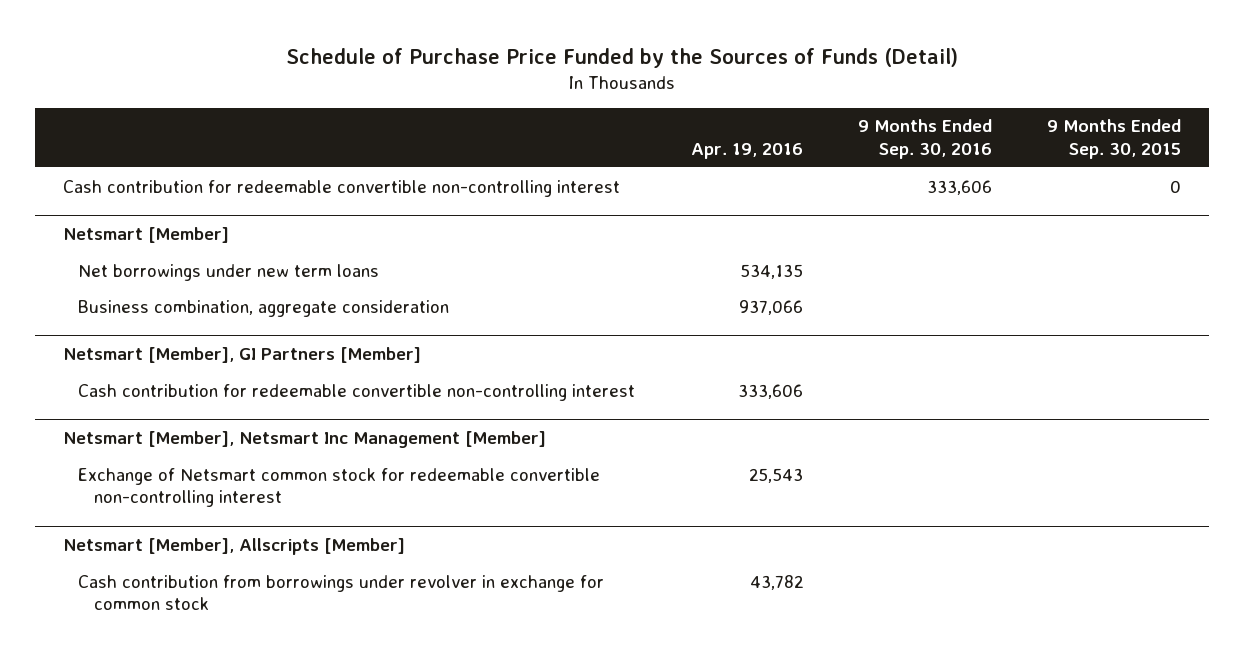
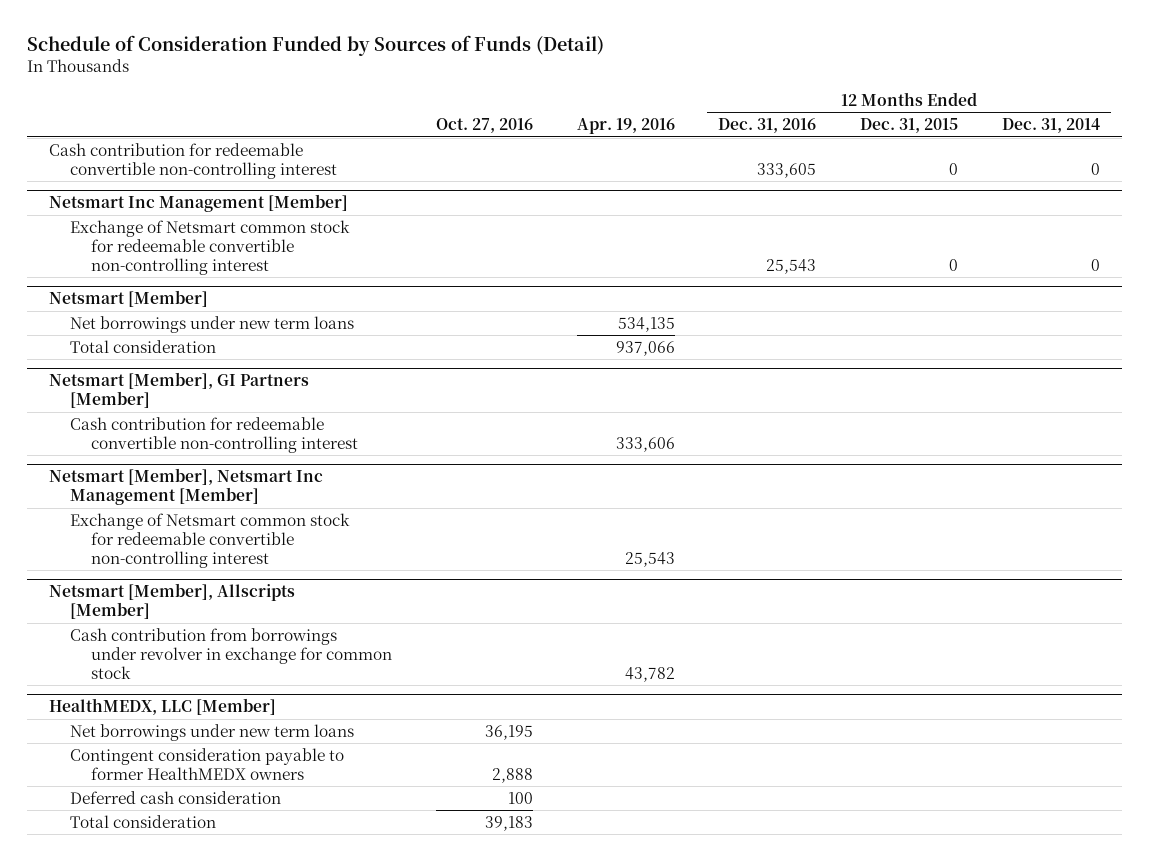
- Schedule of Purchase Price Funded by the Sources of Funds (Detail)
+ Schedule of Consideration Funded by Sources of Funds (Detail)
- | Apr. 19, 2016 | 9 Months Ended Sep. 30, 2016 | 9 Months Ended Sep. 30, 2015
+ | Oct. 27, 2016 | Apr. 19, 2016 | 12 Months Ended Dec. 31, 2016 | 12 Months Ended Dec. 31, 2015 | 12 Months Ended Dec. 31, 2014
+ Netsmart Inc Management [Member]
+ Exchange of Netsmart common stock for redeemable convertible non-controlling interest | | | 25,543 | 0 | 0
@ Netsmart [Member]
- Business combination, aggregate consideration | 937,066 | |
+ Total consideration | | 937,066 | | |
+ HealthMEDX, LLC [Member]
+ Net borrowings under new term loans | 36,195 | | | |
+ Contingent consideration payable to former HealthMEDX owners | 2,888 | | | |
+ Deferred cash consideration | 100 | | | |
+ Total consideration | 39,183 | | | |

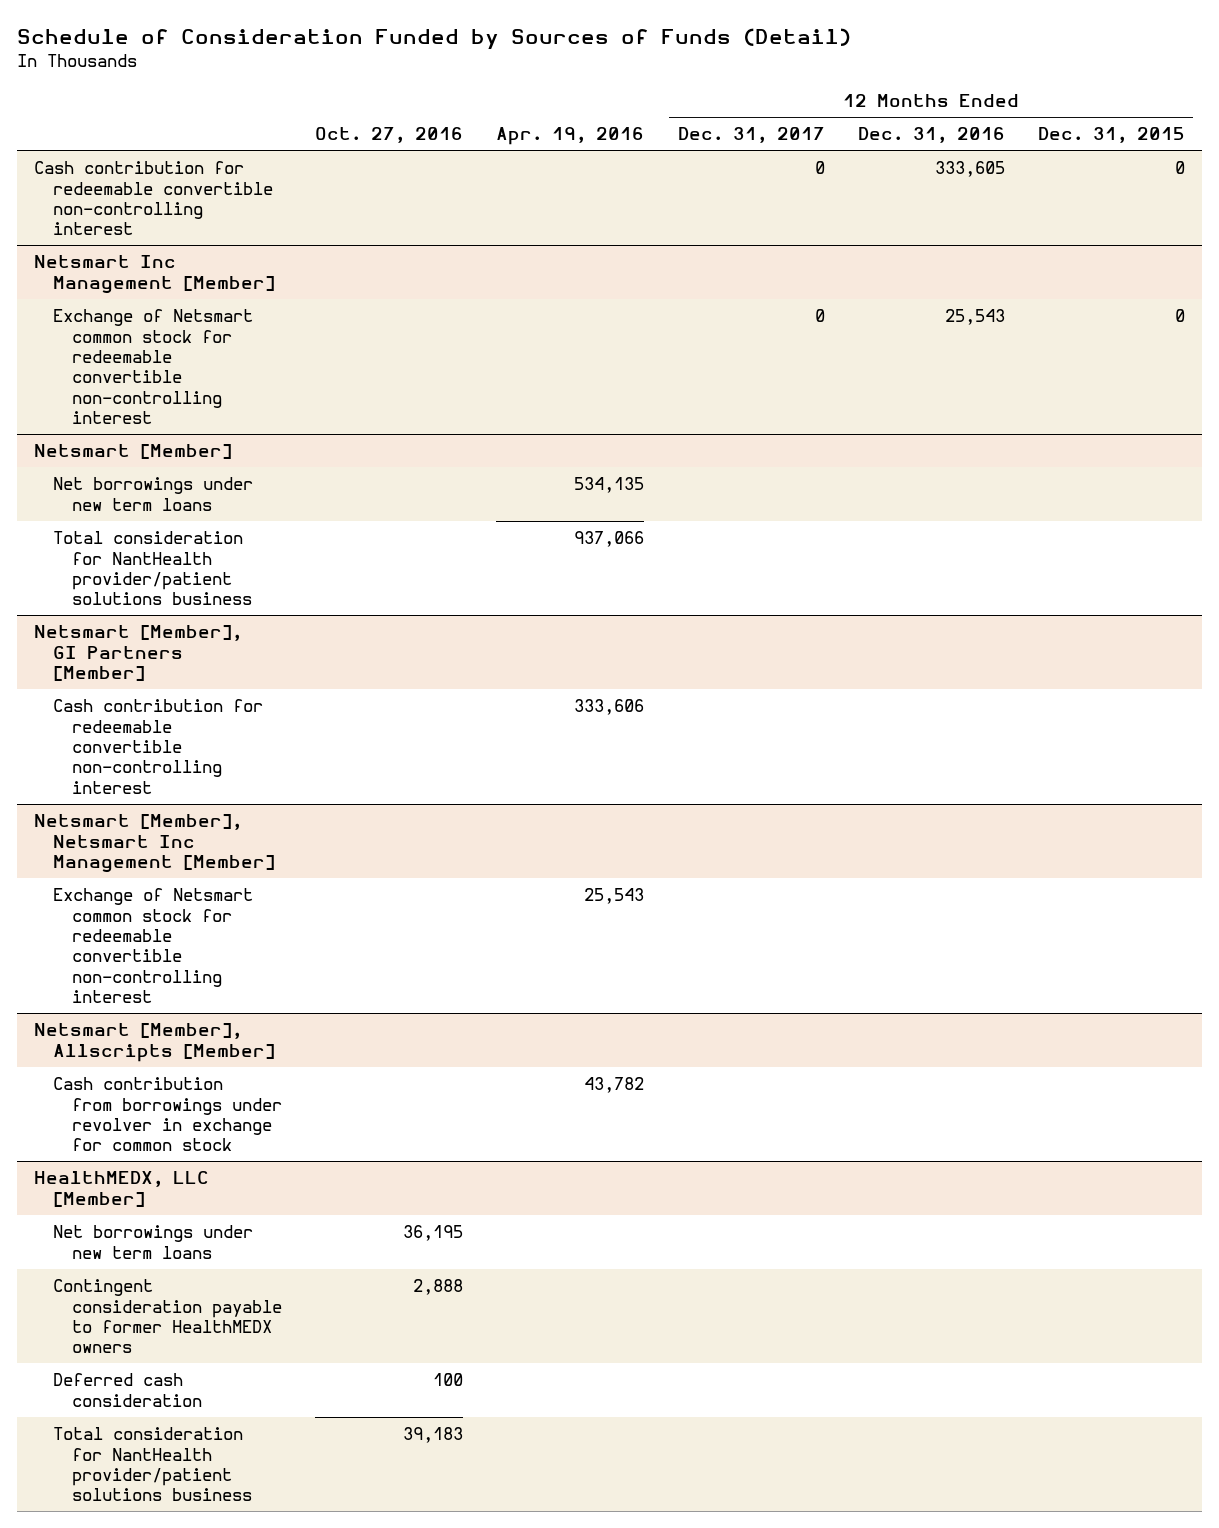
- | Oct. 27, 2016 | Apr. 19, 2016 | 12 Months Ended Dec. 31, 2016 | 12 Months Ended Dec. 31, 2015 | 12 Months Ended Dec. 31, 2014
+ | Oct. 27, 2016 | Apr. 19, 2016 | 12 Months Ended Dec. 31, 2017 | 12 Months Ended Dec. 31, 2016 | 12 Months Ended Dec. 31, 2015
@ Netsmart [Member]
- Total consideration | | 937,066 | | |
+ Total consideration for NantHealth provider/patient solutions business | | 937,066 | | |
@ HealthMEDX, LLC [Member]
- Total consideration | 39,183 | | | |
+ Total consideration for NantHealth provider/patient solutions business | 39,183 | | | |

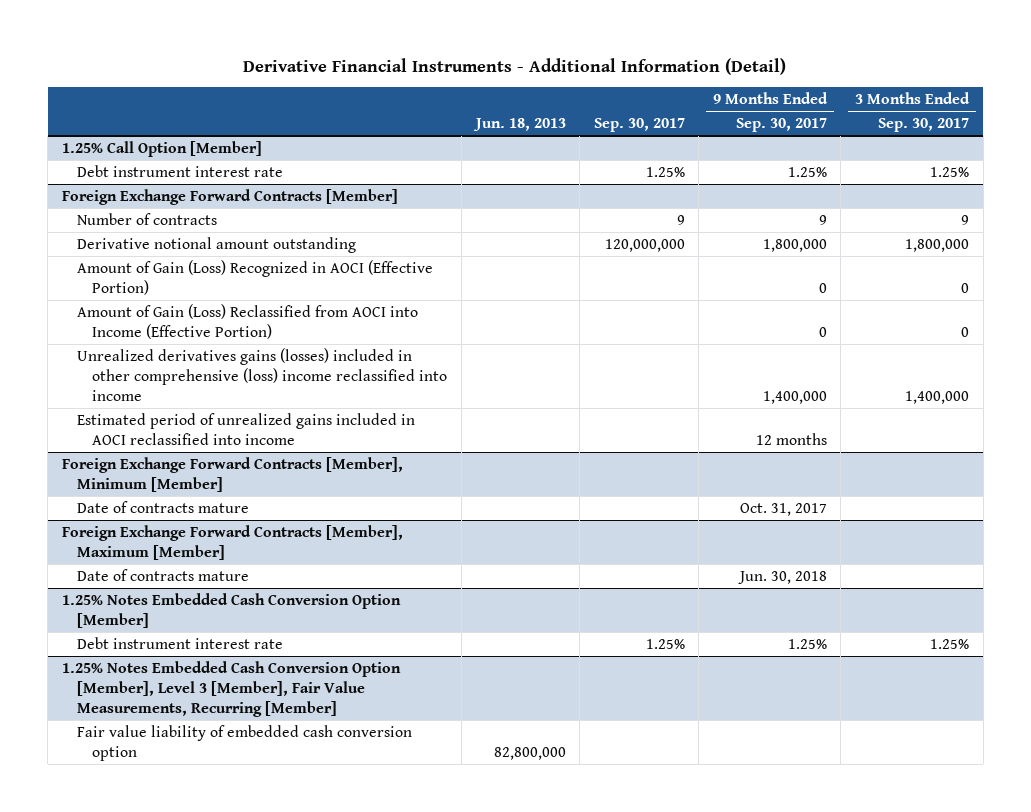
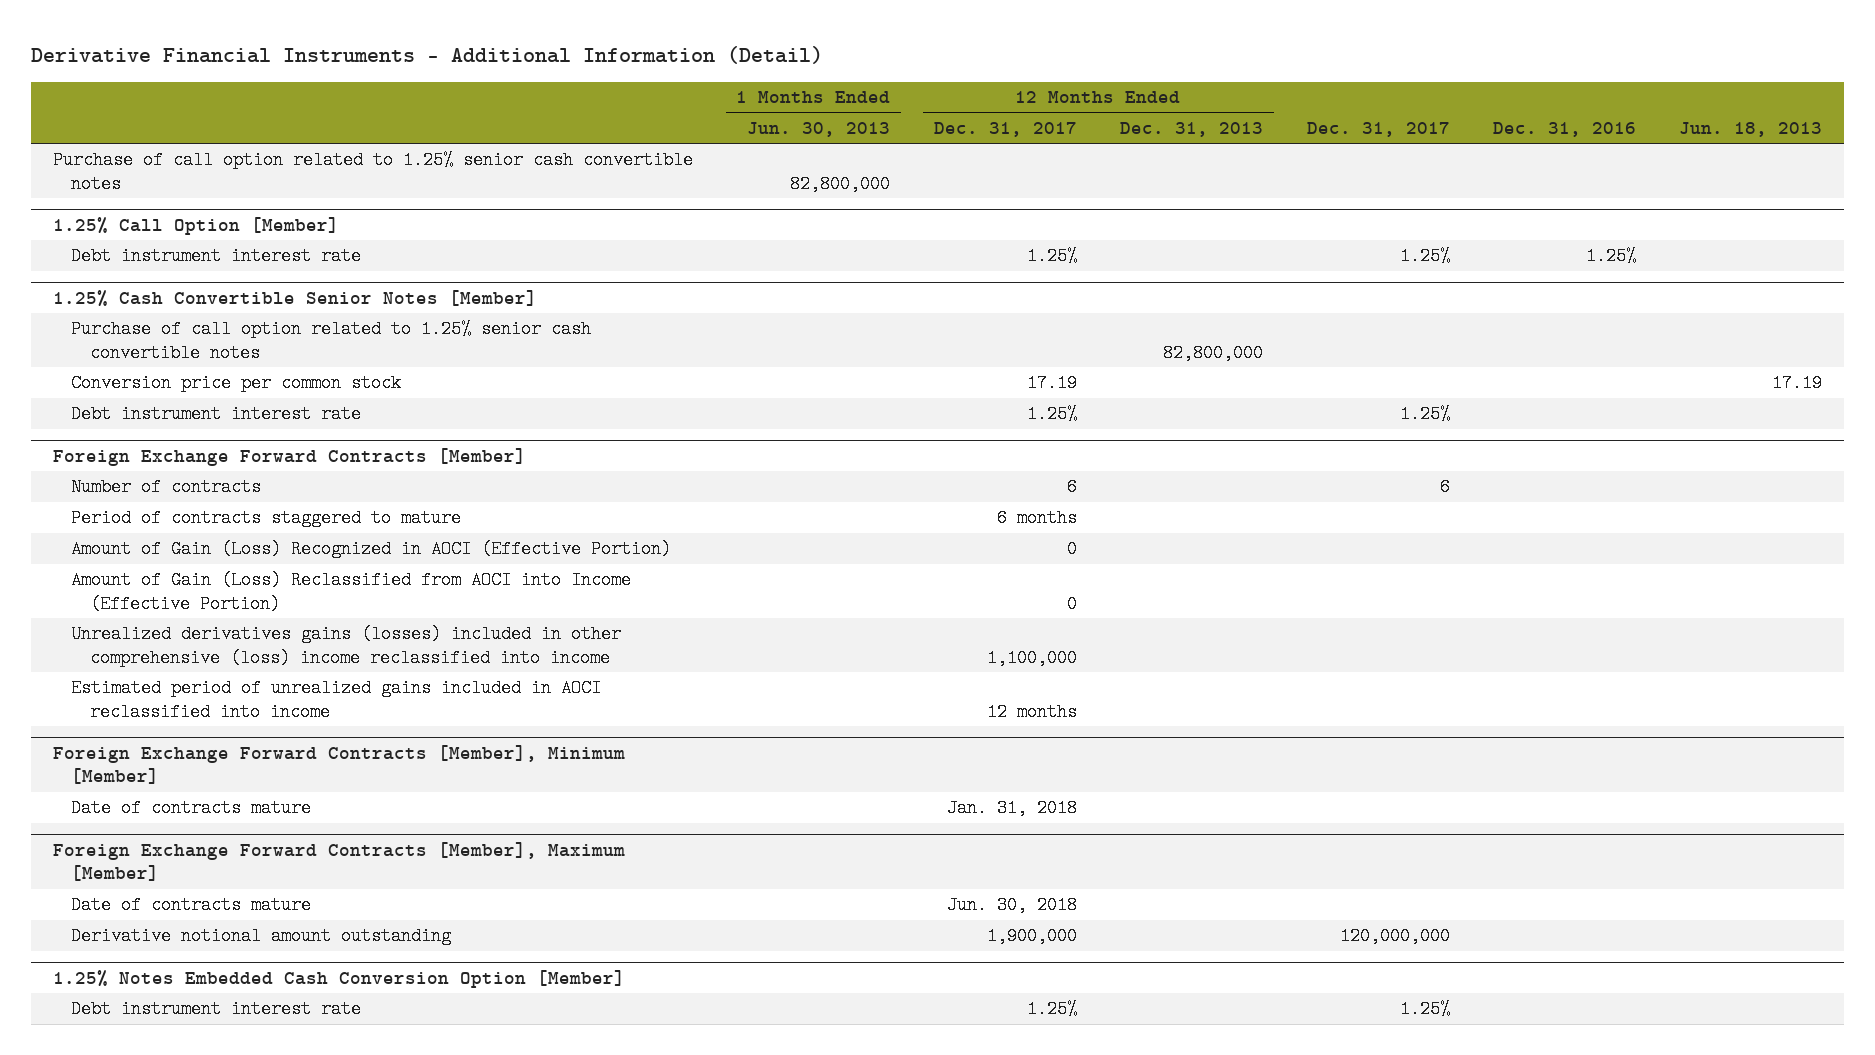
- | Jun. 18, 2013 | Sep. 30, 2017 | 9 Months Ended Sep. 30, 2017 | 3 Months Ended Sep. 30, 2017
+ | 1 Months Ended Jun. 30, 2013 | 12 Months Ended Dec. 31, 2017 | 12 Months Ended Dec. 31, 2013 | Dec. 31, 2017 | Dec. 31, 2016 | Jun. 18, 2013
+ Purchase of call option related to 1.25% senior cash convertible notes | 82,800,000 | | | | |
+ 1.25% Cash Convertible Senior Notes [Member]
+ Purchase of call option related to 1.25% senior cash convertible notes | | | 82,800,000 | | |
+ Conversion price per common stock | | 17.19 | | | | 17.19
+ Debt instrument interest rate | | 1.25% | | 1.25% | |
@ Foreign Exchange Forward Contracts [Member]
- Derivative notional amount outstanding | | 120,000,000 | 1,800,000 | 1,800,000
+ Period of contracts staggered to mature | | 6 months | | | |
@ Foreign Exchange Forward Contracts [Member], Maximum [Member]
+ Derivative notional amount outstanding | | 1,900,000 | | 120,000,000 | |
- 1.25% Notes Embedded Cash Conversion Option [Member], Level 3 [Member], Fair Value Measurements, Recurring [Member]
- Fair value liability of embedded cash conversion option | 82,800,000 | | |

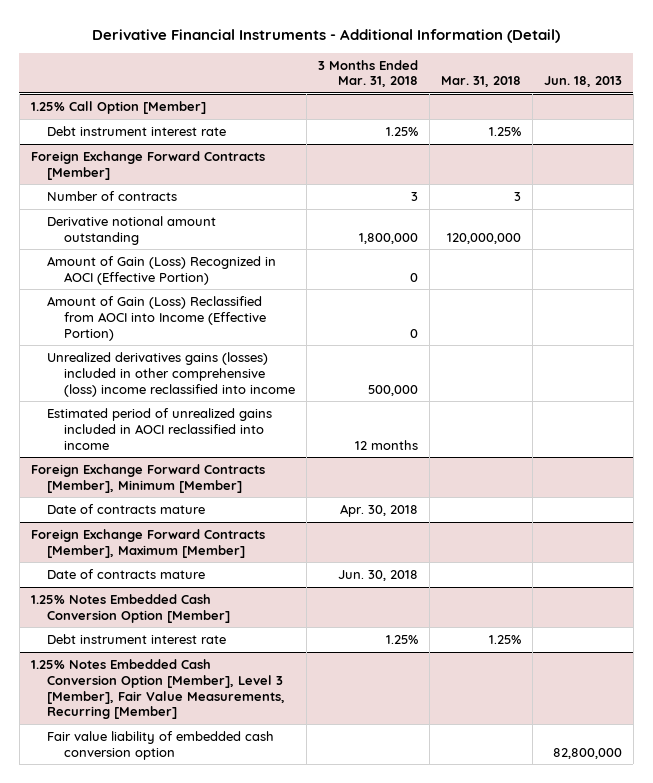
- | 1 Months Ended Jun. 30, 2013 | 12 Months Ended Dec. 31, 2017 | 12 Months Ended Dec. 31, 2013 | Dec. 31, 2017 | Dec. 31, 2016 | Jun. 18, 2013
+ | 3 Months Ended Mar. 31, 2018 | Mar. 31, 2018 | Jun. 18, 2013
- Purchase of call option related to 1.25% senior cash convertible notes | 82,800,000 | | | | |
- 1.25% Cash Convertible Senior Notes [Member]
- Purchase of call option related to 1.25% senior cash convertible notes | | | 82,800,000 | | |
- Conversion price per common stock | | 17.19 | | | | 17.19
- Debt instrument interest rate | | 1.25% | | 1.25% | |
@ Foreign Exchange Forward Contracts [Member]
- Period of contracts staggered to mature | | 6 months | | | |
+ Derivative notional amount outstanding | 1,800,000 | 120,000,000 |
@ Foreign Exchange Forward Contracts [Member], Maximum [Member]
- Derivative notional amount outstanding | | 1,900,000 | | 120,000,000 | |
+ 1.25% Notes Embedded Cash Conversion Option [Member], Level 3 [Member], Fair Value Measurements, Recurring [Member]
+ Fair value liability of embedded cash conversion option | | | 82,800,000

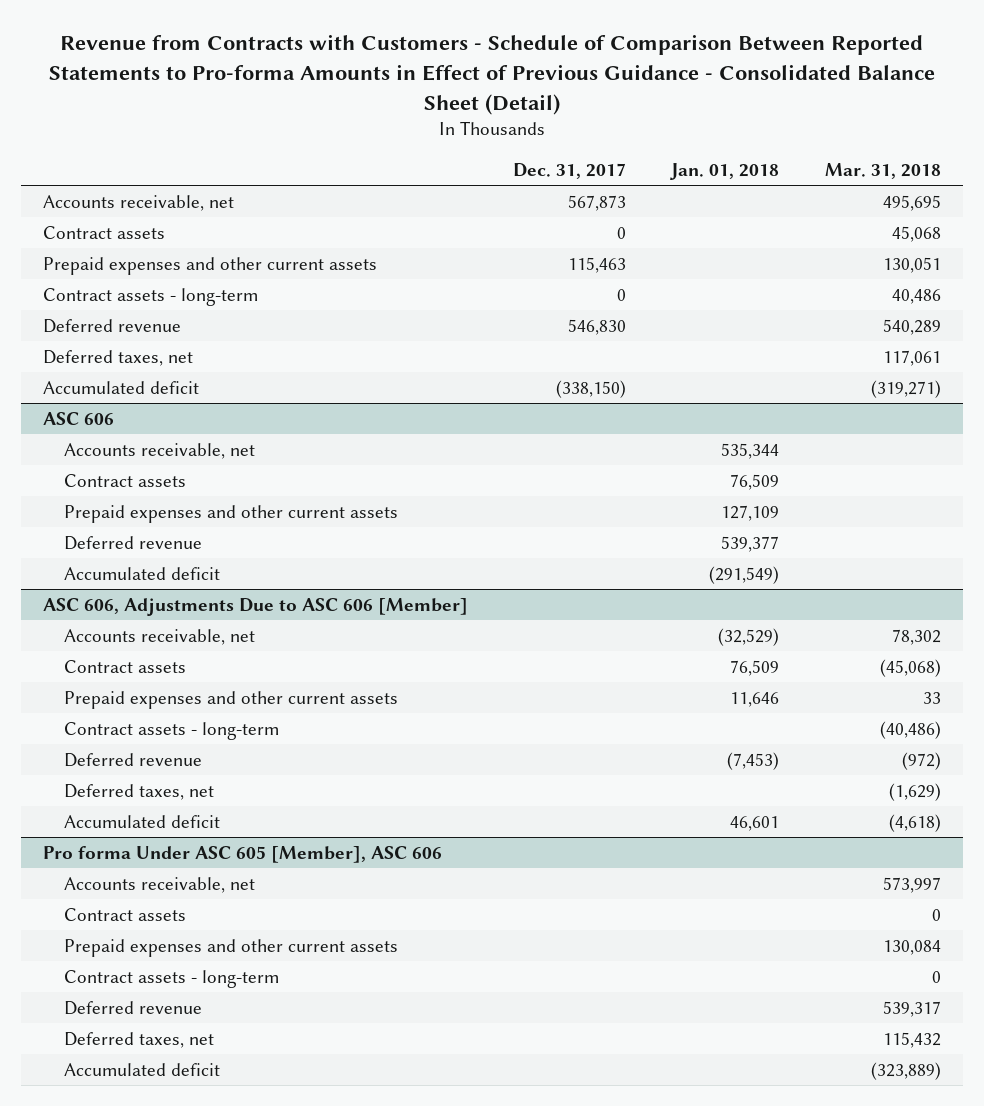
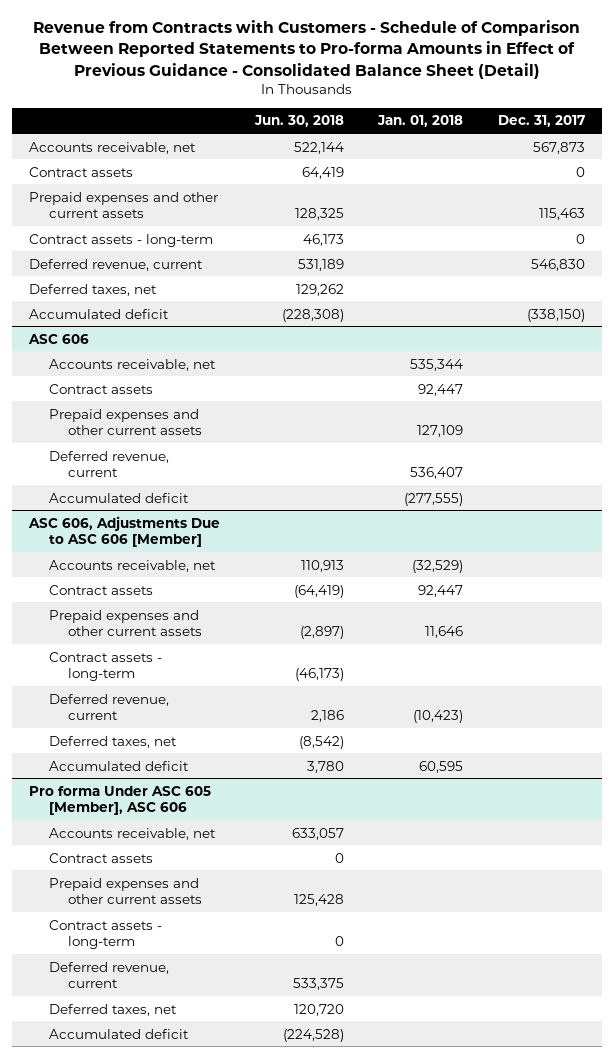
- | Dec. 31, 2017 | Jan. 01, 2018 | Mar. 31, 2018
+ | Jun. 30, 2018 | Jan. 01, 2018 | Dec. 31, 2017
- Deferred revenue | 546,830 | | 540,289
+ Deferred revenue, current | 531,189 | | 546,830
@ ASC 606
- Contract assets | | 76,509 |
+ Contract assets | | 92,447 |
- Deferred revenue | | 539,377 |
- Accumulated deficit | | (291,549) |
+ Deferred revenue, current | | 536,407 |
+ Accumulated deficit | | (277,555) |
@ ASC 606, Adjustments Due to ASC 606 [Member]
- Contract assets | | 76,509 | (45,068)
+ Contract assets | (64,419) | 92,447 |
- Deferred revenue | | (7,453) | (972)
+ Deferred revenue, current | 2,186 | (10,423) |
- Accumulated deficit | | 46,601 | (4,618)
+ Accumulated deficit | 3,780 | 60,595 |
@ Pro forma Under ASC 605 [Member], ASC 606
- Deferred revenue | | | 539,317
+ Deferred revenue, current | 533,375 | |

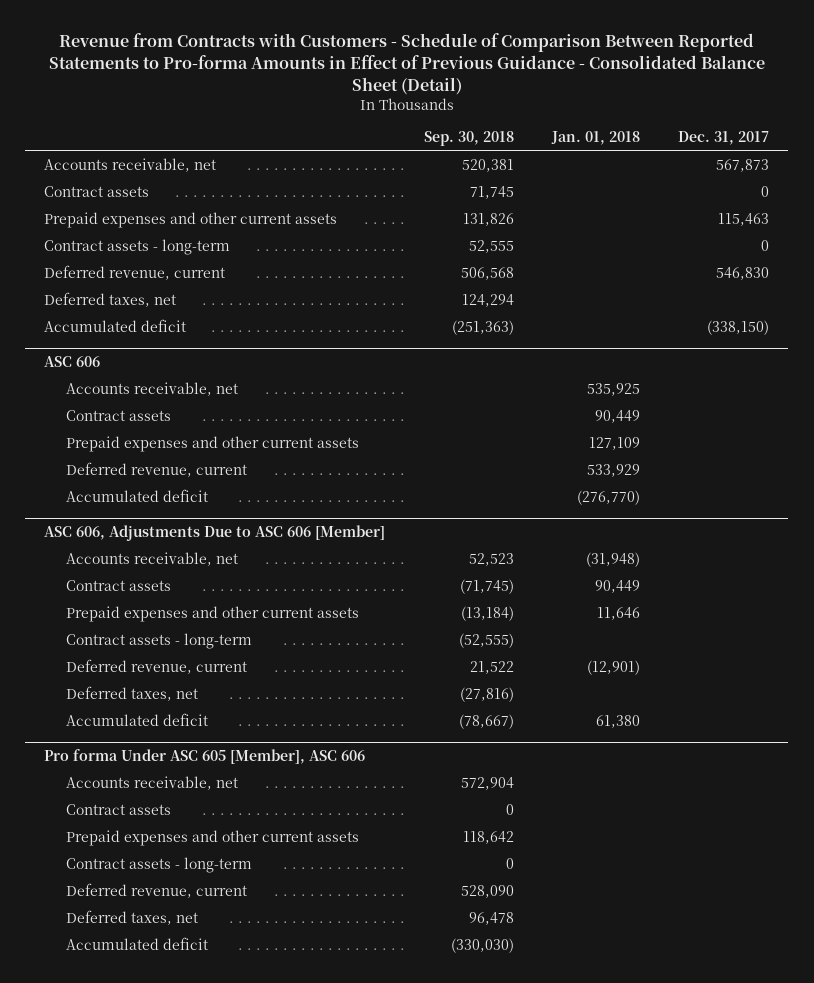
- | Jun. 30, 2018 | Jan. 01, 2018 | Dec. 31, 2017
+ | Sep. 30, 2018 | Jan. 01, 2018 | Dec. 31, 2017
@ ASC 606
- Accounts receivable, net | | 535,344 |
- Contract assets | | 92,447 |
+ Accounts receivable, net | | 535,925 |
+ Contract assets | | 90,449 |
- Deferred revenue, current | | 536,407 |
- Accumulated deficit | | (277,555) |
+ Deferred revenue, current | | 533,929 |
+ Accumulated deficit | | (276,770) |
@ ASC 606, Adjustments Due to ASC 606 [Member]
- Accounts receivable, net | 110,913 | (32,529) |
- Contract assets | (64,419) | 92,447 |
+ Accounts receivable, net | 52,523 | (31,948) |
+ Contract assets | (71,745) | 90,449 |
- Deferred revenue, current | 2,186 | (10,423) |
+ Deferred revenue, current | 21,522 | (12,901) |
- Accumulated deficit | 3,780 | 60,595 |
+ Accumulated deficit | (78,667) | 61,380 |

